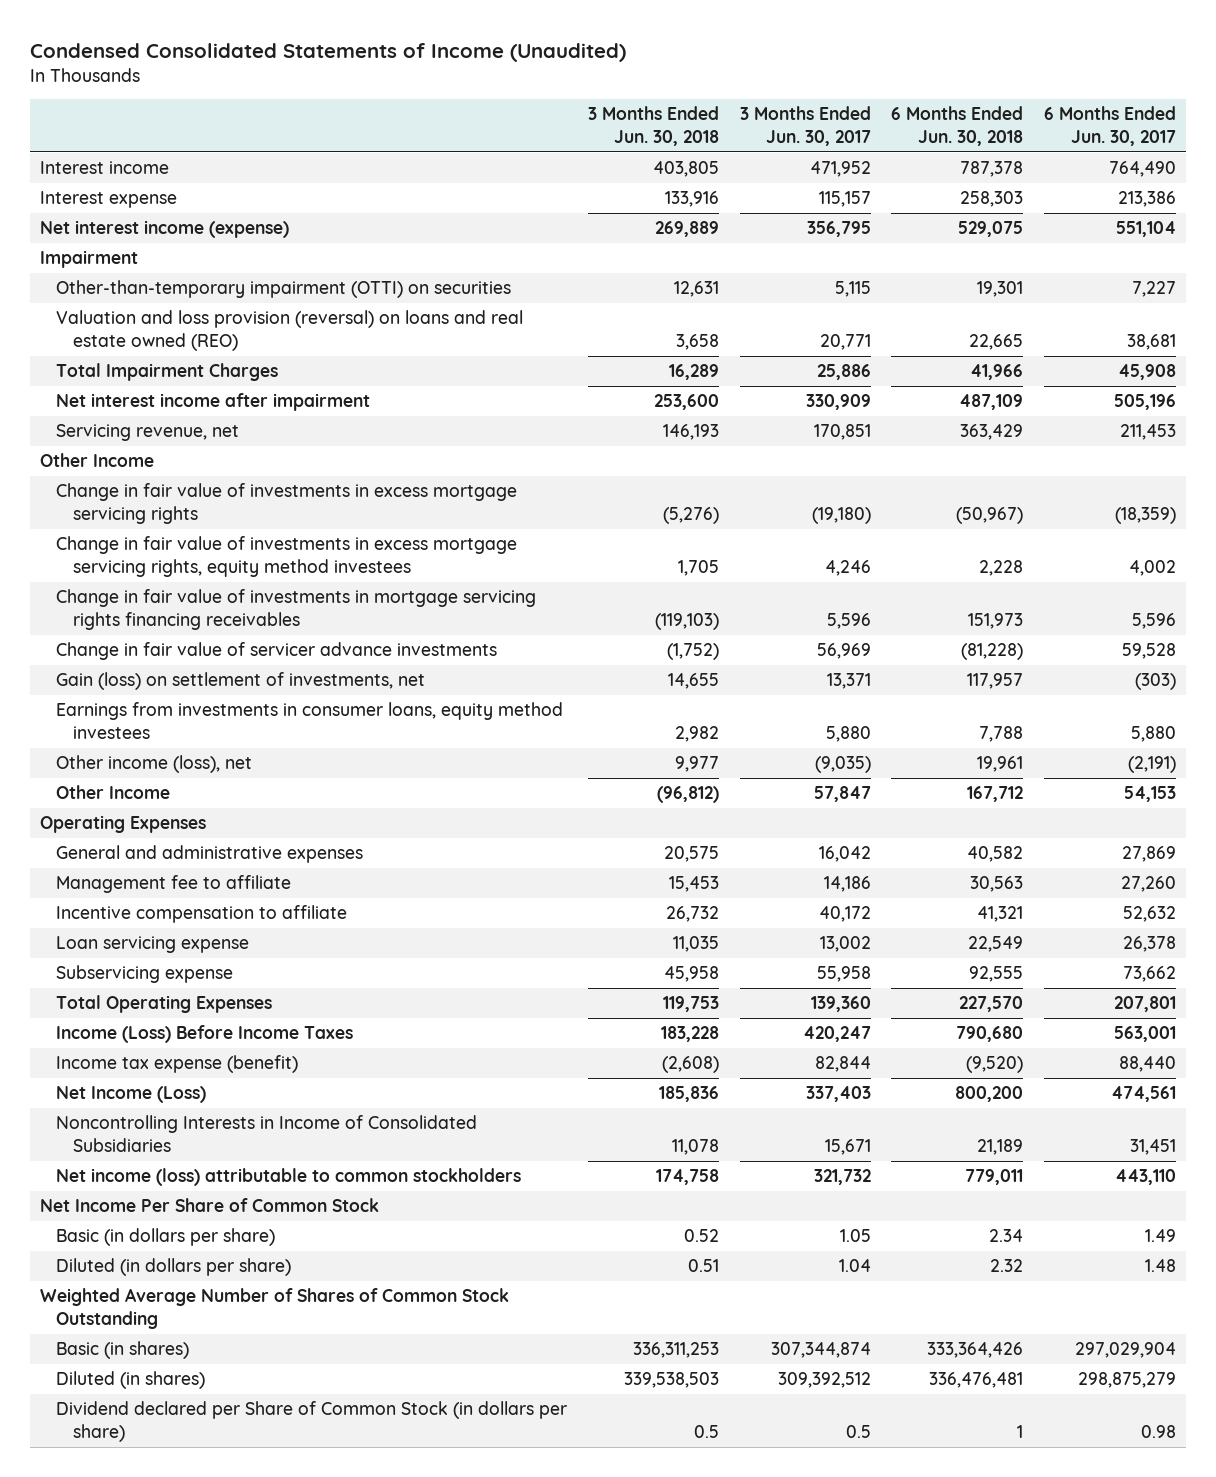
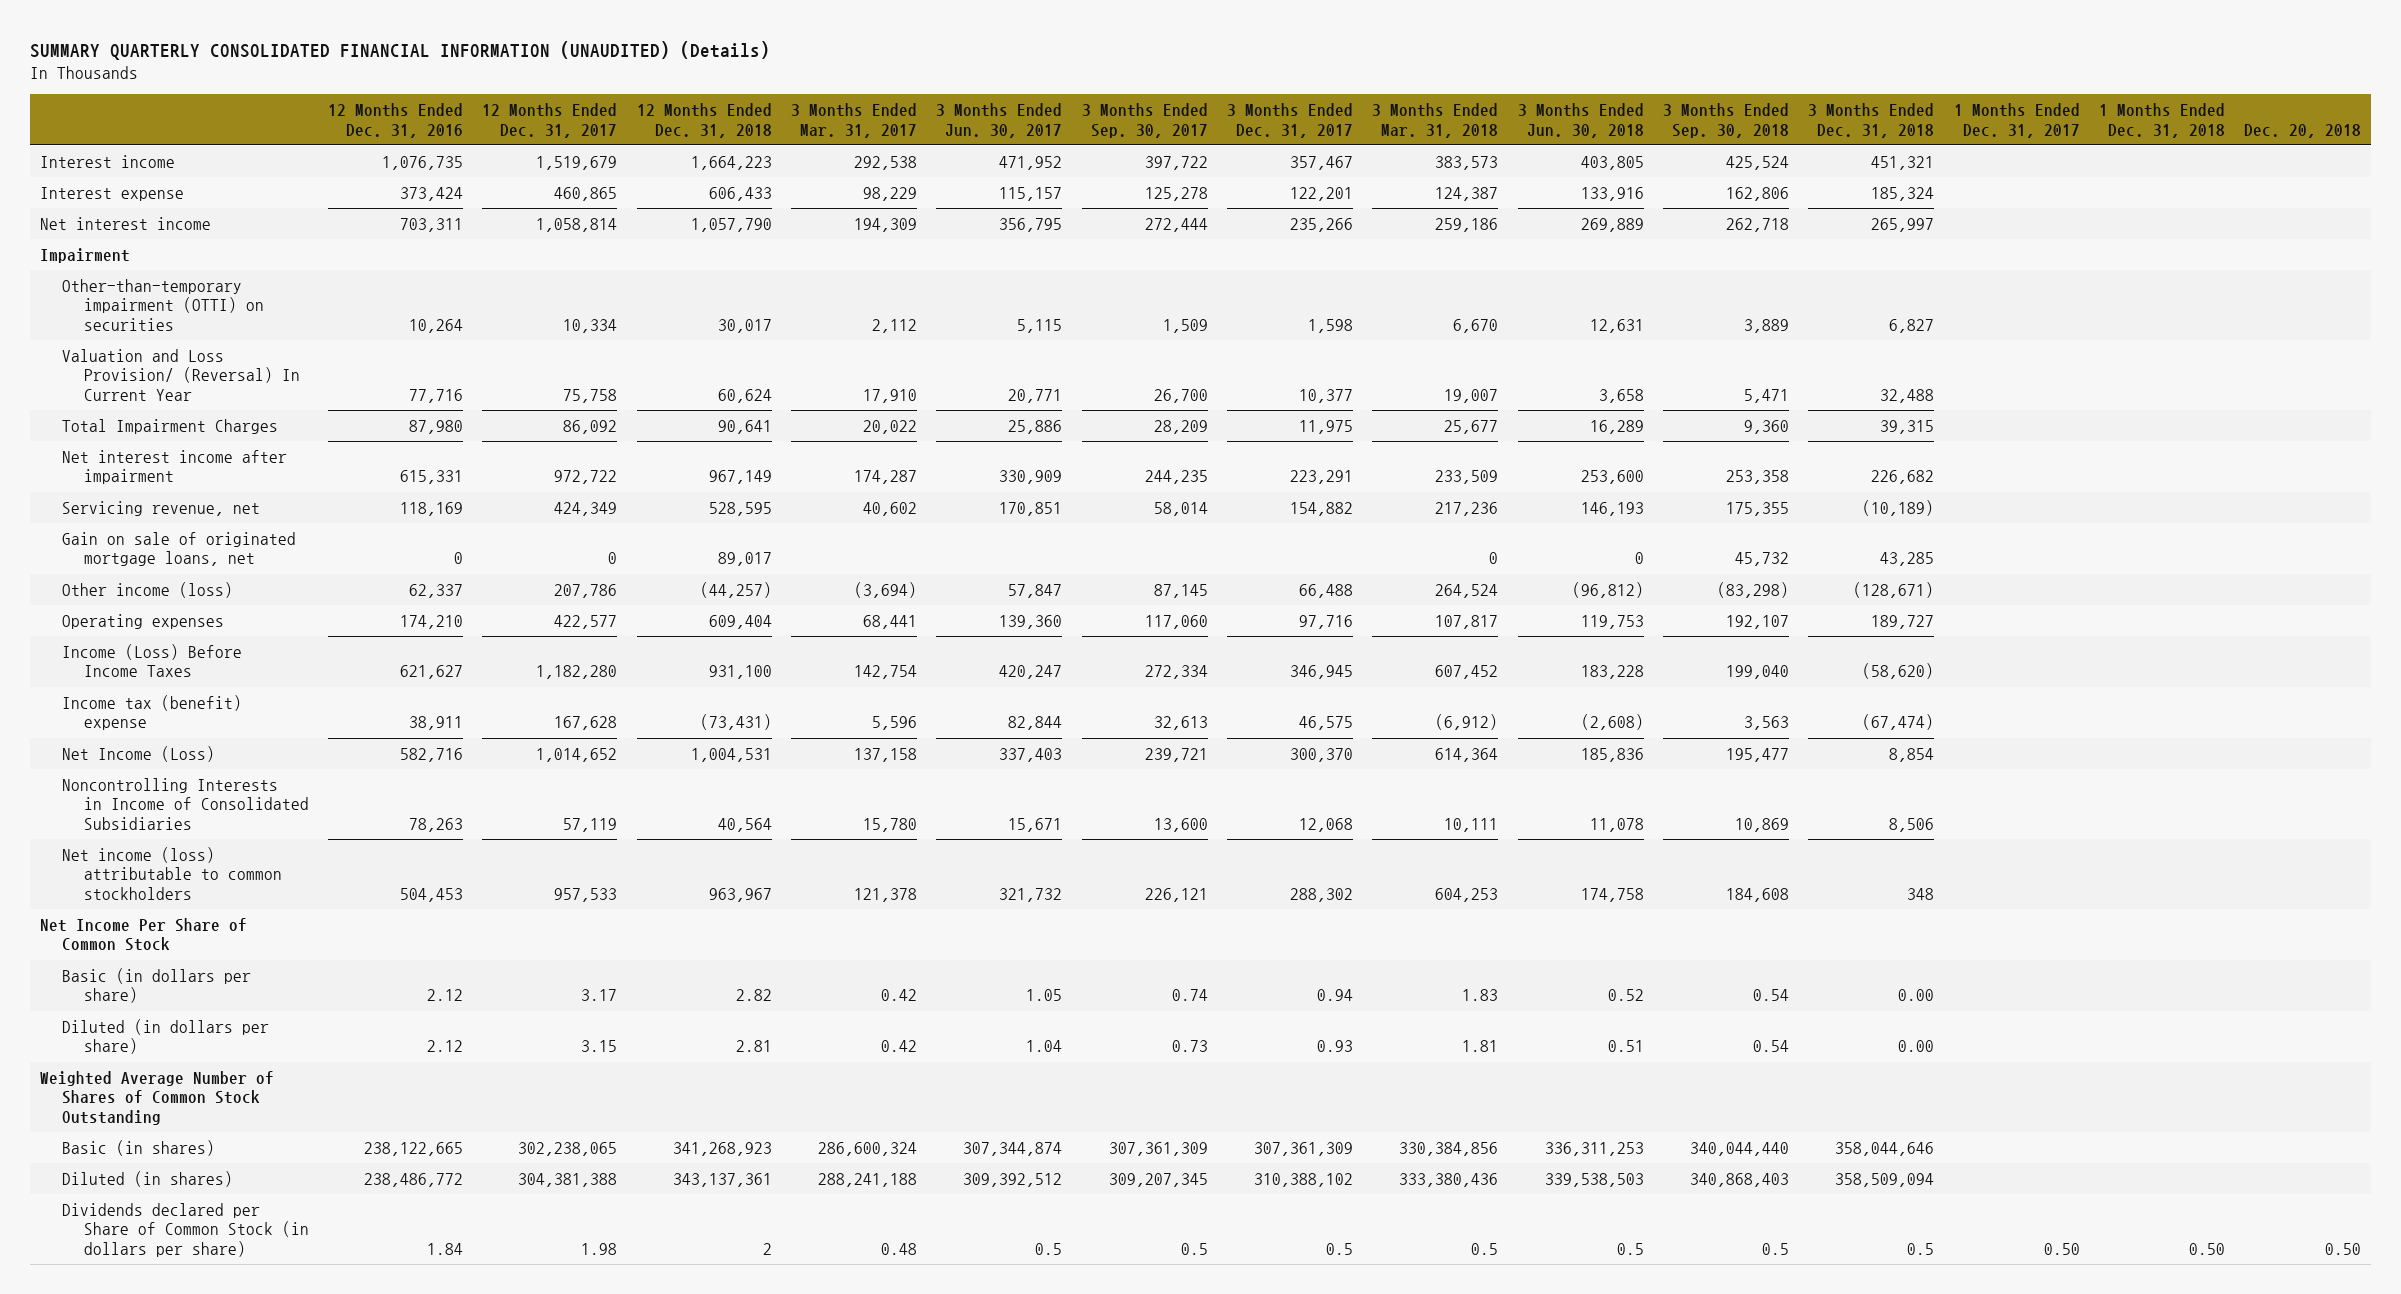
- Condensed Consolidated Statements of Income (Unaudited)
+ SUMMARY QUARTERLY CONSOLIDATED FINANCIAL INFORMATION (UNAUDITED) (Details)
- | 3 Months Ended Jun. 30, 2018 | 3 Months Ended Jun. 30, 2017 | 6 Months Ended Jun. 30, 2018 | 6 Months Ended Jun. 30, 2017
+ | 12 Months Ended Dec. 31, 2016 | 12 Months Ended Dec. 31, 2017 | 12 Months Ended Dec. 31, 2018 | 3 Months Ended Mar. 31, 2017 | 3 Months Ended Jun. 30, 2017 | 3 Months Ended Sep. 30, 2017 | 3 Months Ended Dec. 31, 2017 | 3 Months Ended Mar. 31, 2018 | 3 Months Ended Jun. 30, 2018 | 3 Months Ended Sep. 30, 2018 | 3 Months Ended Dec. 31, 2018 | 1 Months Ended Dec. 31, 2017 | 1 Months Ended Dec. 31, 2018 | Dec. 20, 2018
- Net interest income (expense) | 269,889 | 356,795 | 529,075 | 551,104
+ Net interest income | 703,311 | 1,058,814 | 1,057,790 | 194,309 | 356,795 | 272,444 | 235,266 | 259,186 | 269,889 | 262,718 | 265,997 | | |
- Valuation and loss provision (reversal) on loans and real estate owned (REO) | 3,658 | 20,771 | 22,665 | 38,681
+ Valuation and Loss Provision/ (Reversal) In Current Year | 77,716 | 75,758 | 60,624 | 17,910 | 20,771 | 26,700 | 10,377 | 19,007 | 3,658 | 5,471 | 32,488 | | |
- Other Income
- Change in fair value of investments in excess mortgage servicing rights | (5,276) | (19,180) | (50,967) | (18,359)
- Change in fair value of investments in excess mortgage servicing rights, equity method investees | 1,705 | 4,246 | 2,228 | 4,002
- Change in fair value of investments in mortgage servicing rights financing receivables | (119,103) | 5,596 | 151,973 | 5,596
- Change in fair value of servicer advance investments | (1,752) | 56,969 | (81,228) | 59,528
- Gain (loss) on settlement of investments, net | 14,655 | 13,371 | 117,957 | (303)
- Earnings from investments in consumer loans, equity method investees | 2,982 | 5,880 | 7,788 | 5,880
- Other income (loss), net | 9,977 | (9,035) | 19,961 | (2,191)
- Other Income | (96,812) | 57,847 | 167,712 | 54,153
- Operating Expenses
- General and administrative expenses | 20,575 | 16,042 | 40,582 | 27,869
- Management fee to affiliate | 15,453 | 14,186 | 30,563 | 27,260
- Incentive compensation to affiliate | 26,732 | 40,172 | 41,321 | 52,632
- Loan servicing expense | 11,035 | 13,002 | 22,549 | 26,378
- Subservicing expense | 45,958 | 55,958 | 92,555 | 73,662
- Total Operating Expenses | 119,753 | 139,360 | 227,570 | 207,801
+ Gain on sale of originated mortgage loans, net | 0 | 0 | 89,017 | | | | | 0 | 0 | 45,732 | 43,285 | | |
+ Other income (loss) | 62,337 | 207,786 | (44,257) | (3,694) | 57,847 | 87,145 | 66,488 | 264,524 | (96,812) | (83,298) | (128,671) | | |
+ Operating expenses | 174,210 | 422,577 | 609,404 | 68,441 | 139,360 | 117,060 | 97,716 | 107,817 | 119,753 | 192,107 | 189,727 | | |
- Income tax expense (benefit) | (2,608) | 82,844 | (9,520) | 88,440
+ Income tax (benefit) expense | 38,911 | 167,628 | (73,431) | 5,596 | 82,844 | 32,613 | 46,575 | (6,912) | (2,608) | 3,563 | (67,474) | | |
- Dividend declared per Share of Common Stock (in dollars per share) | 0.5 | 0.5 | 1 | 0.98
+ Dividends declared per Share of Common Stock (in dollars per share) | 1.84 | 1.98 | 2 | 0.48 | 0.5 | 0.5 | 0.5 | 0.5 | 0.5 | 0.5 | 0.5 | 0.50 | 0.50 | 0.50

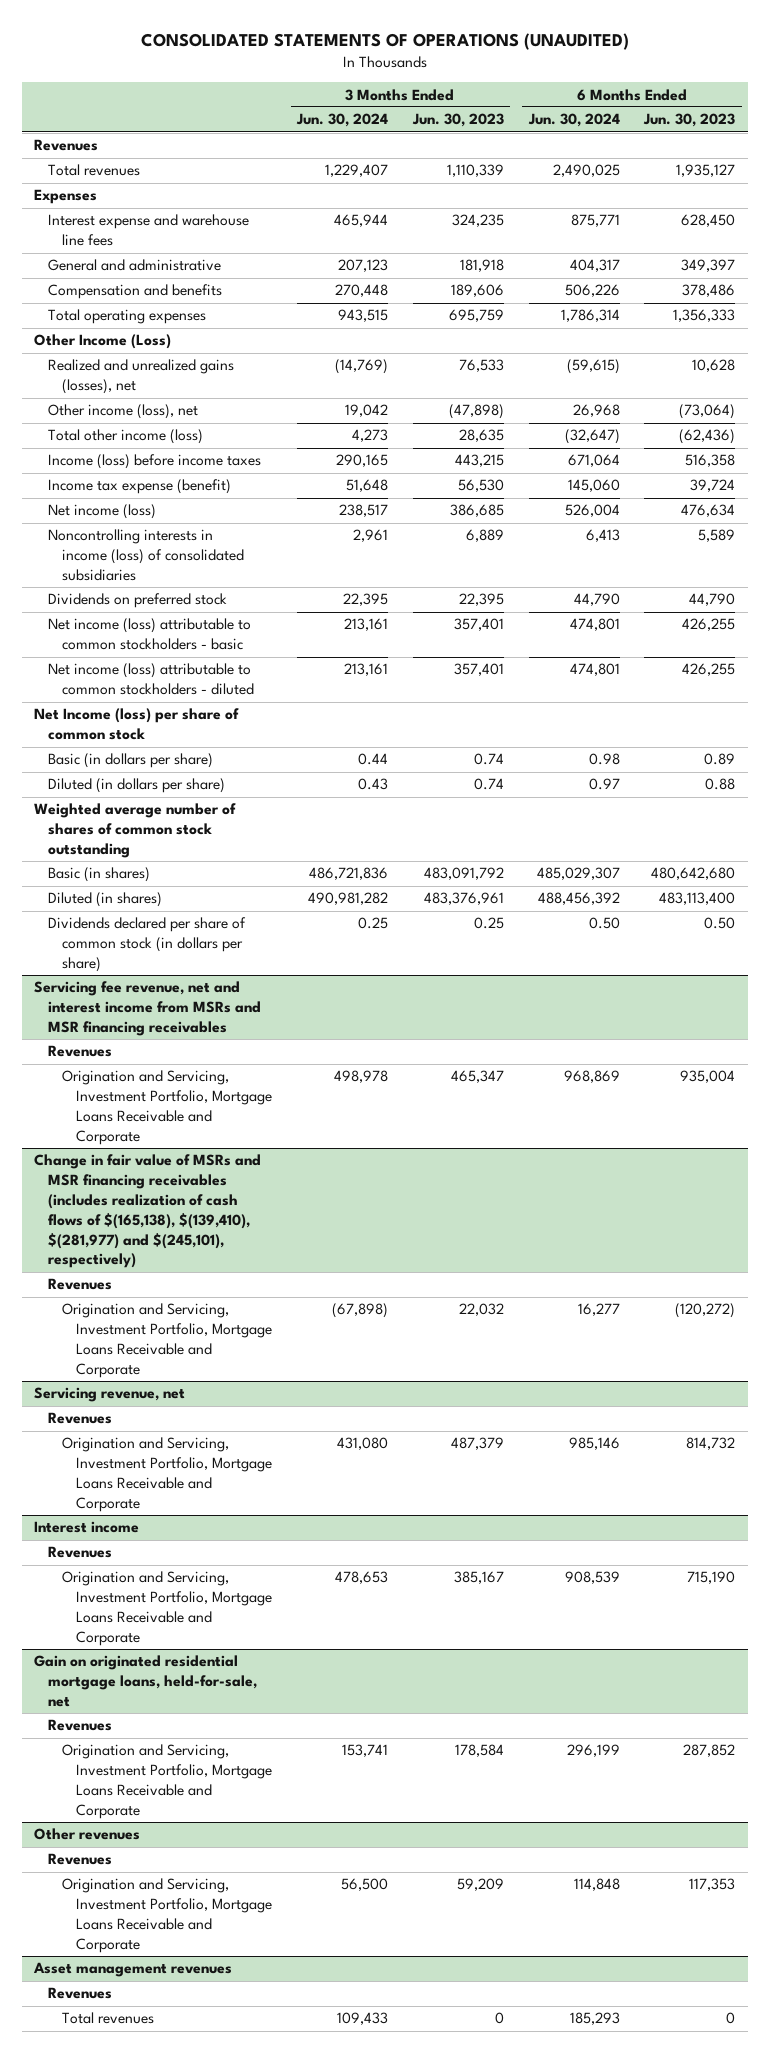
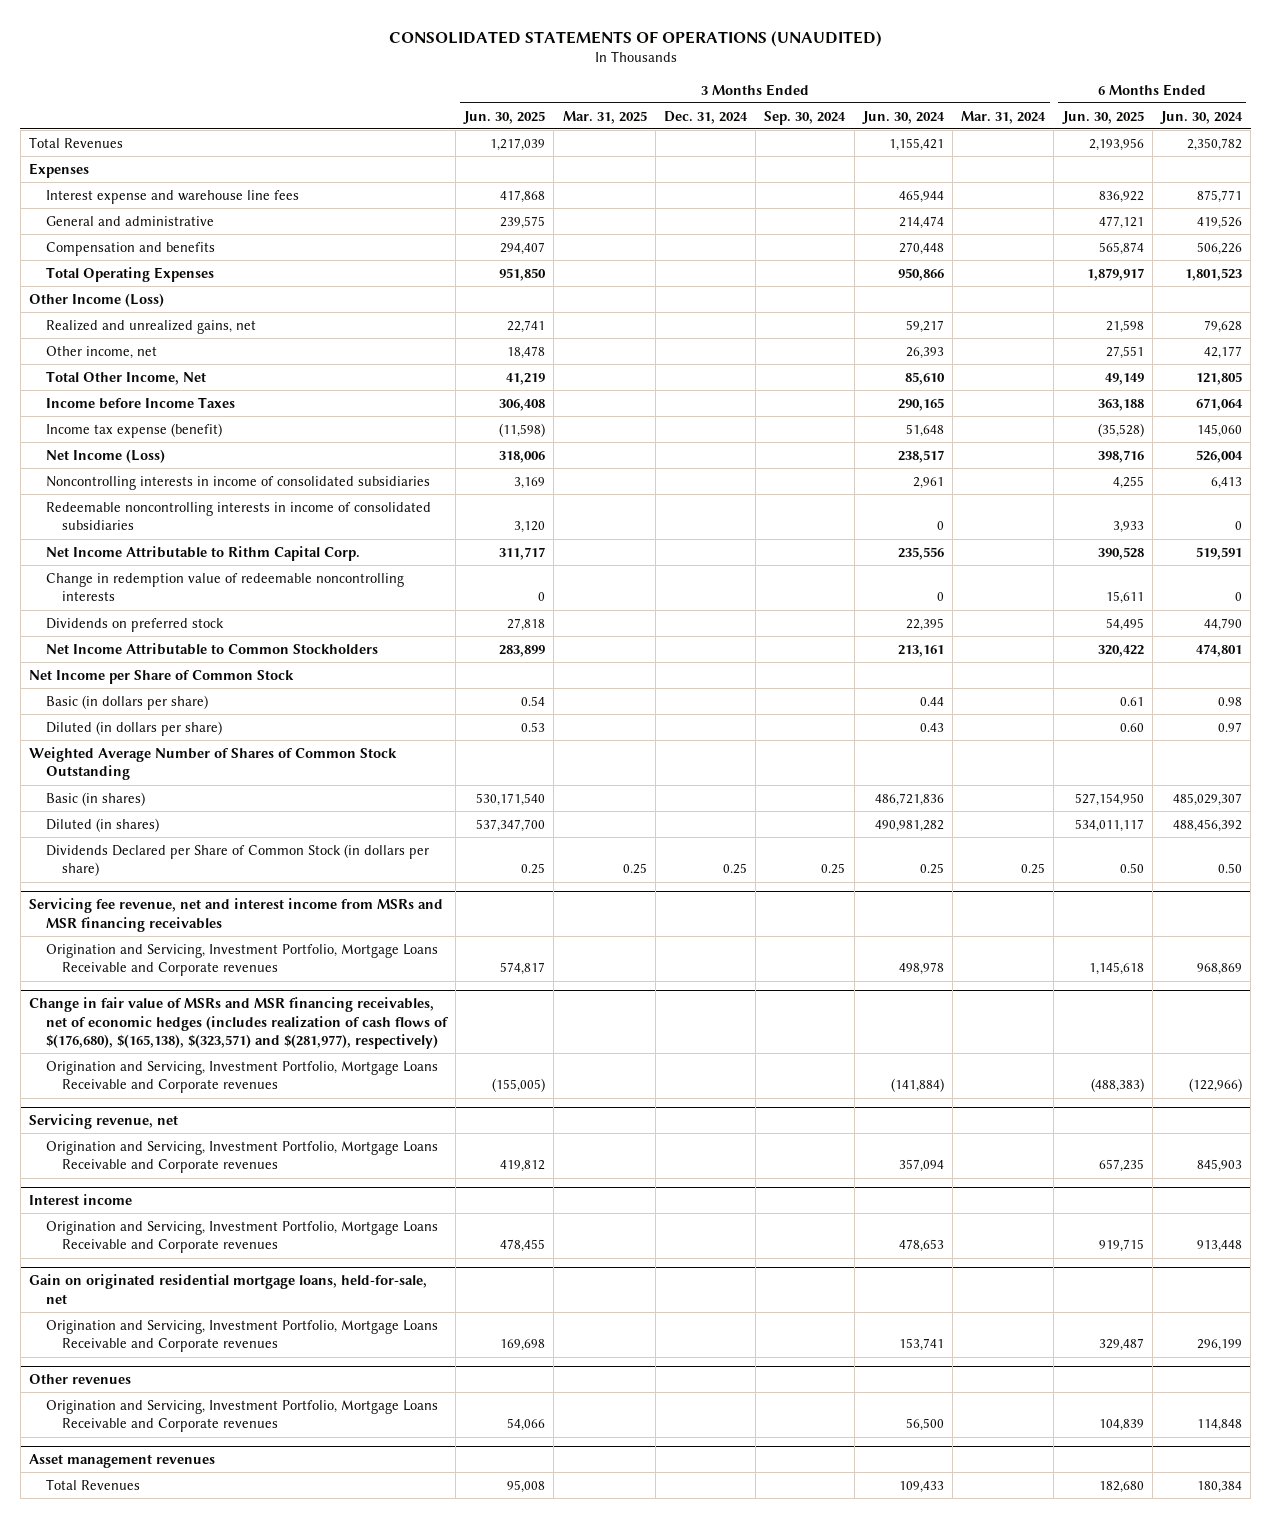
- | 3 Months Ended Jun. 30, 2024 | 3 Months Ended Jun. 30, 2023 | 6 Months Ended Jun. 30, 2024 | 6 Months Ended Jun. 30, 2023
+ | 3 Months Ended Jun. 30, 2025 | 3 Months Ended Mar. 31, 2025 | 3 Months Ended Dec. 31, 2024 | 3 Months Ended Sep. 30, 2024 | 3 Months Ended Jun. 30, 2024 | 3 Months Ended Mar. 31, 2024 | 6 Months Ended Jun. 30, 2025 | 6 Months Ended Jun. 30, 2024
- Revenues
- Total revenues | 1,229,407 | 1,110,339 | 2,490,025 | 1,935,127
+ Total Revenues | 1,217,039 | | | | 1,155,421 | | 2,193,956 | 2,350,782
- General and administrative | 207,123 | 181,918 | 404,317 | 349,397
+ General and administrative | 239,575 | | | | 214,474 | | 477,121 | 419,526
- Total operating expenses | 943,515 | 695,759 | 1,786,314 | 1,356,333
+ Total Operating Expenses | 951,850 | | | | 950,866 | | 1,879,917 | 1,801,523
- Realized and unrealized gains (losses), net | (14,769) | 76,533 | (59,615) | 10,628
- Other income (loss), net | 19,042 | (47,898) | 26,968 | (73,064)
- Total other income (loss) | 4,273 | 28,635 | (32,647) | (62,436)
- Income (loss) before income taxes | 290,165 | 443,215 | 671,064 | 516,358
+ Realized and unrealized gains, net | 22,741 | | | | 59,217 | | 21,598 | 79,628
+ Other income, net | 18,478 | | | | 26,393 | | 27,551 | 42,177
+ Total Other Income, Net | 41,219 | | | | 85,610 | | 49,149 | 121,805
+ Income before Income Taxes | 306,408 | | | | 290,165 | | 363,188 | 671,064
- Net income (loss) | 238,517 | 386,685 | 526,004 | 476,634
- Noncontrolling interests in income (loss) of consolidated subsidiaries | 2,961 | 6,889 | 6,413 | 5,589
+ Net Income (Loss) | 318,006 | | | | 238,517 | | 398,716 | 526,004
+ Noncontrolling interests in income of consolidated subsidiaries | 3,169 | | | | 2,961 | | 4,255 | 6,413
+ Redeemable noncontrolling interests in income of consolidated subsidiaries | 3,120 | | | | 0 | | 3,933 | 0
+ Net Income Attributable to Rithm Capital Corp. | 311,717 | | | | 235,556 | | 390,528 | 519,591
+ Change in redemption value of redeemable noncontrolling interests | 0 | | | | 0 | | 15,611 | 0
- Net income (loss) attributable to common stockholders - basic | 213,161 | 357,401 | 474,801 | 426,255
- Net income (loss) attributable to common stockholders - diluted | 213,161 | 357,401 | 474,801 | 426,255
- Net Income (loss) per share of common stock
+ Net Income Attributable to Common Stockholders | 283,899 | | | | 213,161 | | 320,422 | 474,801
+ Net Income per Share of Common Stock
- Weighted average number of shares of common stock outstanding
+ Weighted Average Number of Shares of Common Stock Outstanding
- Dividends declared per share of common stock (in dollars per share) | 0.25 | 0.25 | 0.50 | 0.50
+ Dividends Declared per Share of Common Stock (in dollars per share) | 0.25 | 0.25 | 0.25 | 0.25 | 0.25 | 0.25 | 0.50 | 0.50
@ Servicing fee revenue, net and interest income from MSRs and MSR financing receivables
- Revenues
- Origination and Servicing, Investment Portfolio, Mortgage Loans Receivable and Corporate | 498,978 | 465,347 | 968,869 | 935,004
- Change in fair value of MSRs and MSR financing receivables (includes realization of cash flows of $(165,138), $(139,410), $(281,977) and $(245,101), respectively)
- Revenues
- Origination and Servicing, Investment Portfolio, Mortgage Loans Receivable and Corporate | (67,898) | 22,032 | 16,277 | (120,272)
@ Servicing fee revenue, net and interest income from MSRs and MSR financing receivables
+ Origination and Servicing, Investment Portfolio, Mortgage Loans Receivable and Corporate revenues | 574,817 | | | | 498,978 | | 1,145,618 | 968,869
+ Change in fair value of MSRs and MSR financing receivables, net of economic hedges (includes realization of cash flows of $(176,680), $(165,138), $(323,571) and $(281,977), respectively)
+ Origination and Servicing, Investment Portfolio, Mortgage Loans Receivable and Corporate revenues | (155,005) | | | | (141,884) | | (488,383) | (122,966)
@ Servicing revenue, net
- Revenues
- Origination and Servicing, Investment Portfolio, Mortgage Loans Receivable and Corporate | 431,080 | 487,379 | 985,146 | 814,732
+ Origination and Servicing, Investment Portfolio, Mortgage Loans Receivable and Corporate revenues | 419,812 | | | | 357,094 | | 657,235 | 845,903
@ Interest income
- Revenues
- Origination and Servicing, Investment Portfolio, Mortgage Loans Receivable and Corporate | 478,653 | 385,167 | 908,539 | 715,190
+ Origination and Servicing, Investment Portfolio, Mortgage Loans Receivable and Corporate revenues | 478,455 | | | | 478,653 | | 919,715 | 913,448
@ Gain on originated residential mortgage loans, held-for-sale, net
- Revenues
- Origination and Servicing, Investment Portfolio, Mortgage Loans Receivable and Corporate | 153,741 | 178,584 | 296,199 | 287,852
+ Origination and Servicing, Investment Portfolio, Mortgage Loans Receivable and Corporate revenues | 169,698 | | | | 153,741 | | 329,487 | 296,199
@ Other revenues
- Revenues
- Origination and Servicing, Investment Portfolio, Mortgage Loans Receivable and Corporate | 56,500 | 59,209 | 114,848 | 117,353
+ Origination and Servicing, Investment Portfolio, Mortgage Loans Receivable and Corporate revenues | 54,066 | | | | 56,500 | | 104,839 | 114,848
@ Asset management revenues
- Revenues
- Total revenues | 109,433 | 0 | 185,293 | 0
+ Total Revenues | 95,008 | | | | 109,433 | | 182,680 | 180,384

